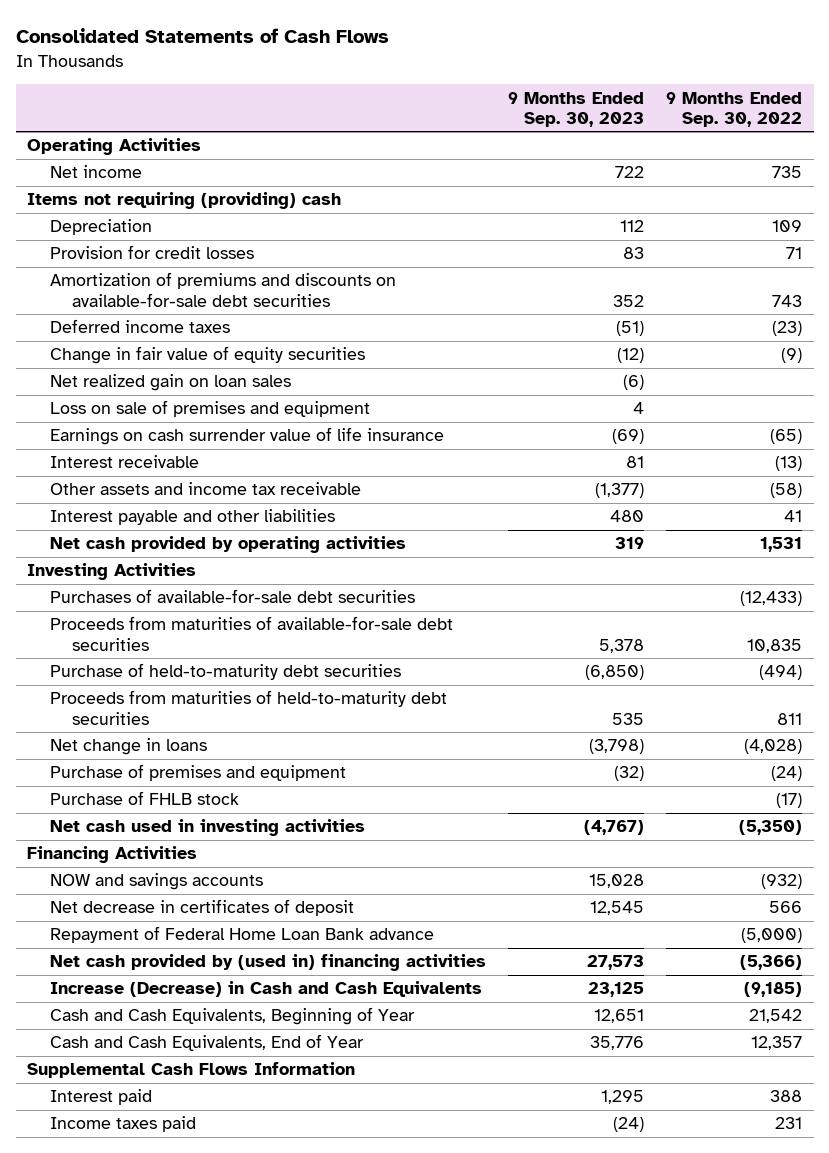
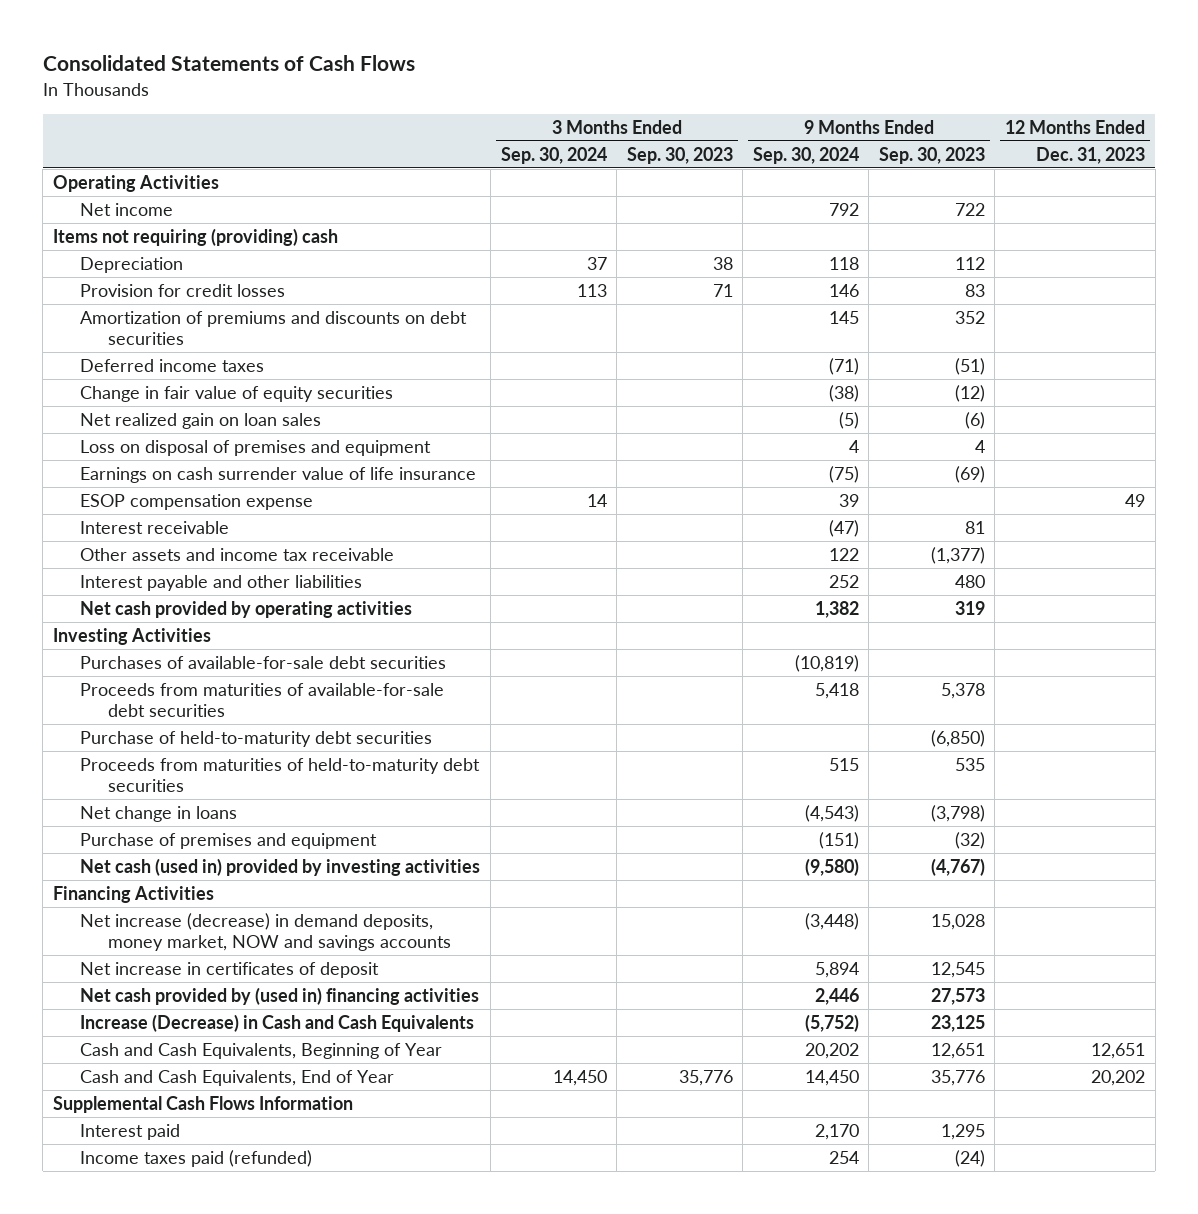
- | 9 Months Ended Sep. 30, 2023 | 9 Months Ended Sep. 30, 2022
+ | 3 Months Ended Sep. 30, 2024 | 3 Months Ended Sep. 30, 2023 | 9 Months Ended Sep. 30, 2024 | 9 Months Ended Sep. 30, 2023 | 12 Months Ended Dec. 31, 2023
- Amortization of premiums and discounts on available-for-sale debt securities | 352 | 743
+ Amortization of premiums and discounts on debt securities | | | 145 | 352 |
- Loss on sale of premises and equipment | 4 |
+ Loss on disposal of premises and equipment | | | 4 | 4 |
+ ESOP compensation expense | 14 | | 39 | | 49
- Purchase of FHLB stock | | (17)
- Net cash used in investing activities | (4,767) | (5,350)
+ Net cash (used in) provided by investing activities | | | (9,580) | (4,767) |
- NOW and savings accounts | 15,028 | (932)
- Net decrease in certificates of deposit | 12,545 | 566
- Repayment of Federal Home Loan Bank advance | | (5,000)
+ Net increase (decrease) in demand deposits, money market, NOW and savings accounts | | | (3,448) | 15,028 |
+ Net increase in certificates of deposit | | | 5,894 | 12,545 |
- Income taxes paid | (24) | 231
+ Income taxes paid (refunded) | | | 254 | (24) |

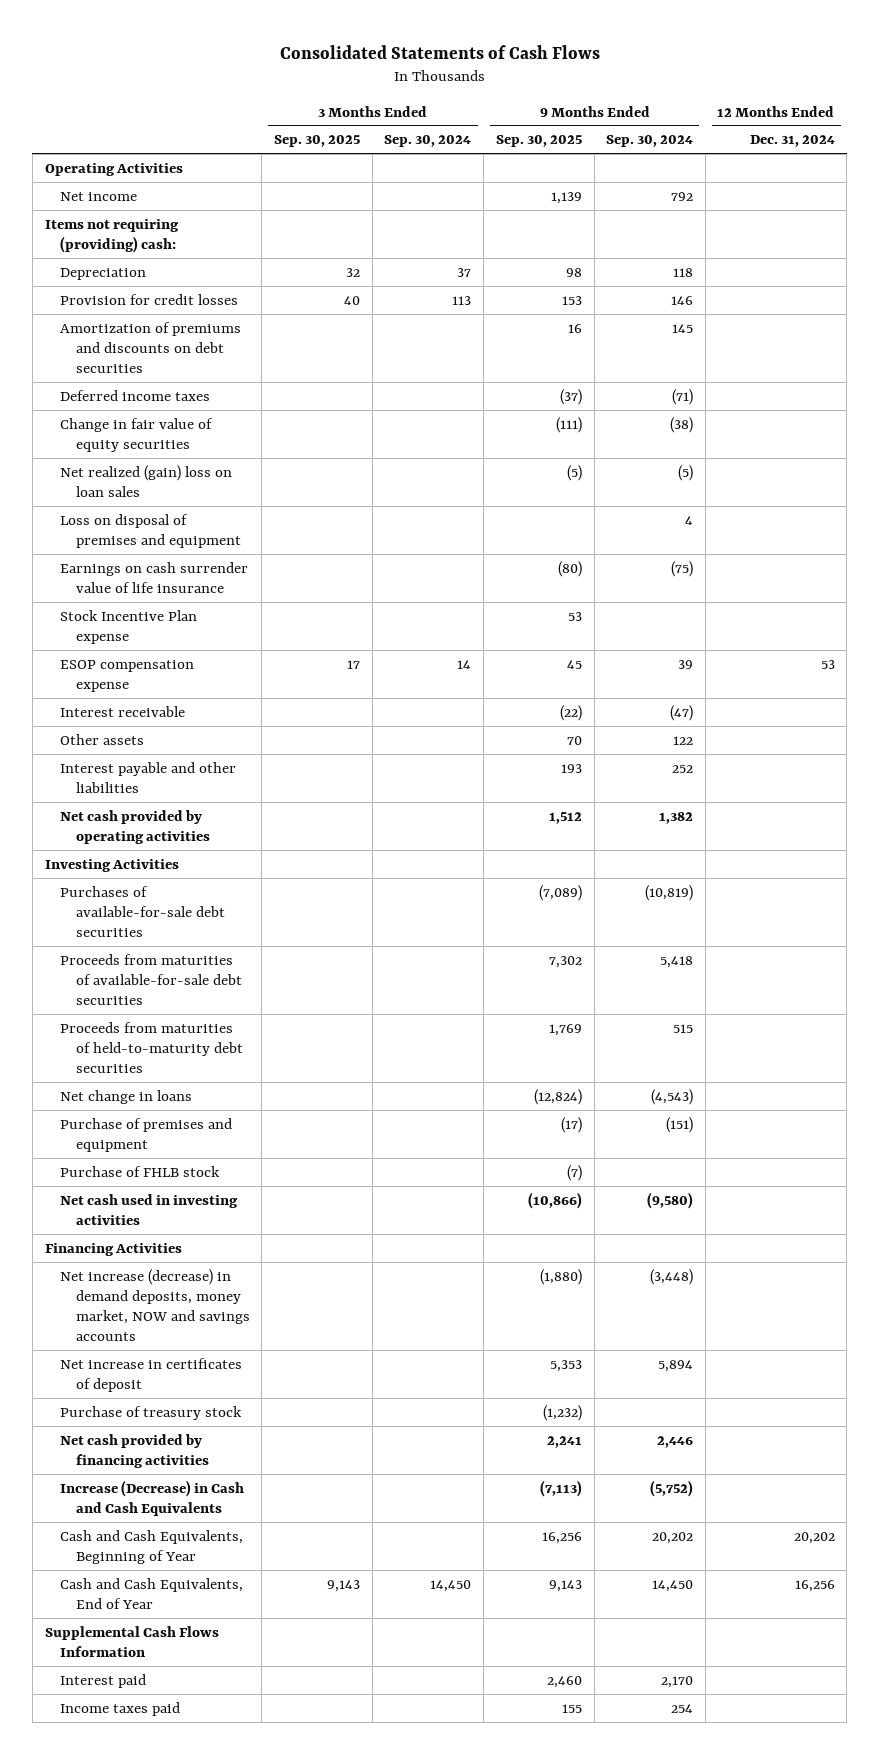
- | 3 Months Ended Sep. 30, 2024 | 3 Months Ended Sep. 30, 2023 | 9 Months Ended Sep. 30, 2024 | 9 Months Ended Sep. 30, 2023 | 12 Months Ended Dec. 31, 2023
+ | 3 Months Ended Sep. 30, 2025 | 3 Months Ended Sep. 30, 2024 | 9 Months Ended Sep. 30, 2025 | 9 Months Ended Sep. 30, 2024 | 12 Months Ended Dec. 31, 2024
- Items not requiring (providing) cash
+ Items not requiring (providing) cash:
- Net realized gain on loan sales | | | (5) | (6) |
+ Net realized (gain) loss on loan sales | | | (5) | (5) |
+ Stock Incentive Plan expense | | | 53 | |
- Other assets and income tax receivable | | | 122 | (1,377) |
+ Other assets | | | 70 | 122 |
- Purchase of held-to-maturity debt securities | | | | (6,850) |
- Net cash (used in) provided by investing activities | | | (9,580) | (4,767) |
+ Purchase of FHLB stock | | | (7) | |
+ Net cash used in investing activities | | | (10,866) | (9,580) |
- Net cash provided by (used in) financing activities | | | 2,446 | 27,573 |
+ Purchase of treasury stock | | | (1,232) | |
+ Net cash provided by financing activities | | | 2,241 | 2,446 |
- Income taxes paid (refunded) | | | 254 | (24) |
+ Income taxes paid | | | 155 | 254 |

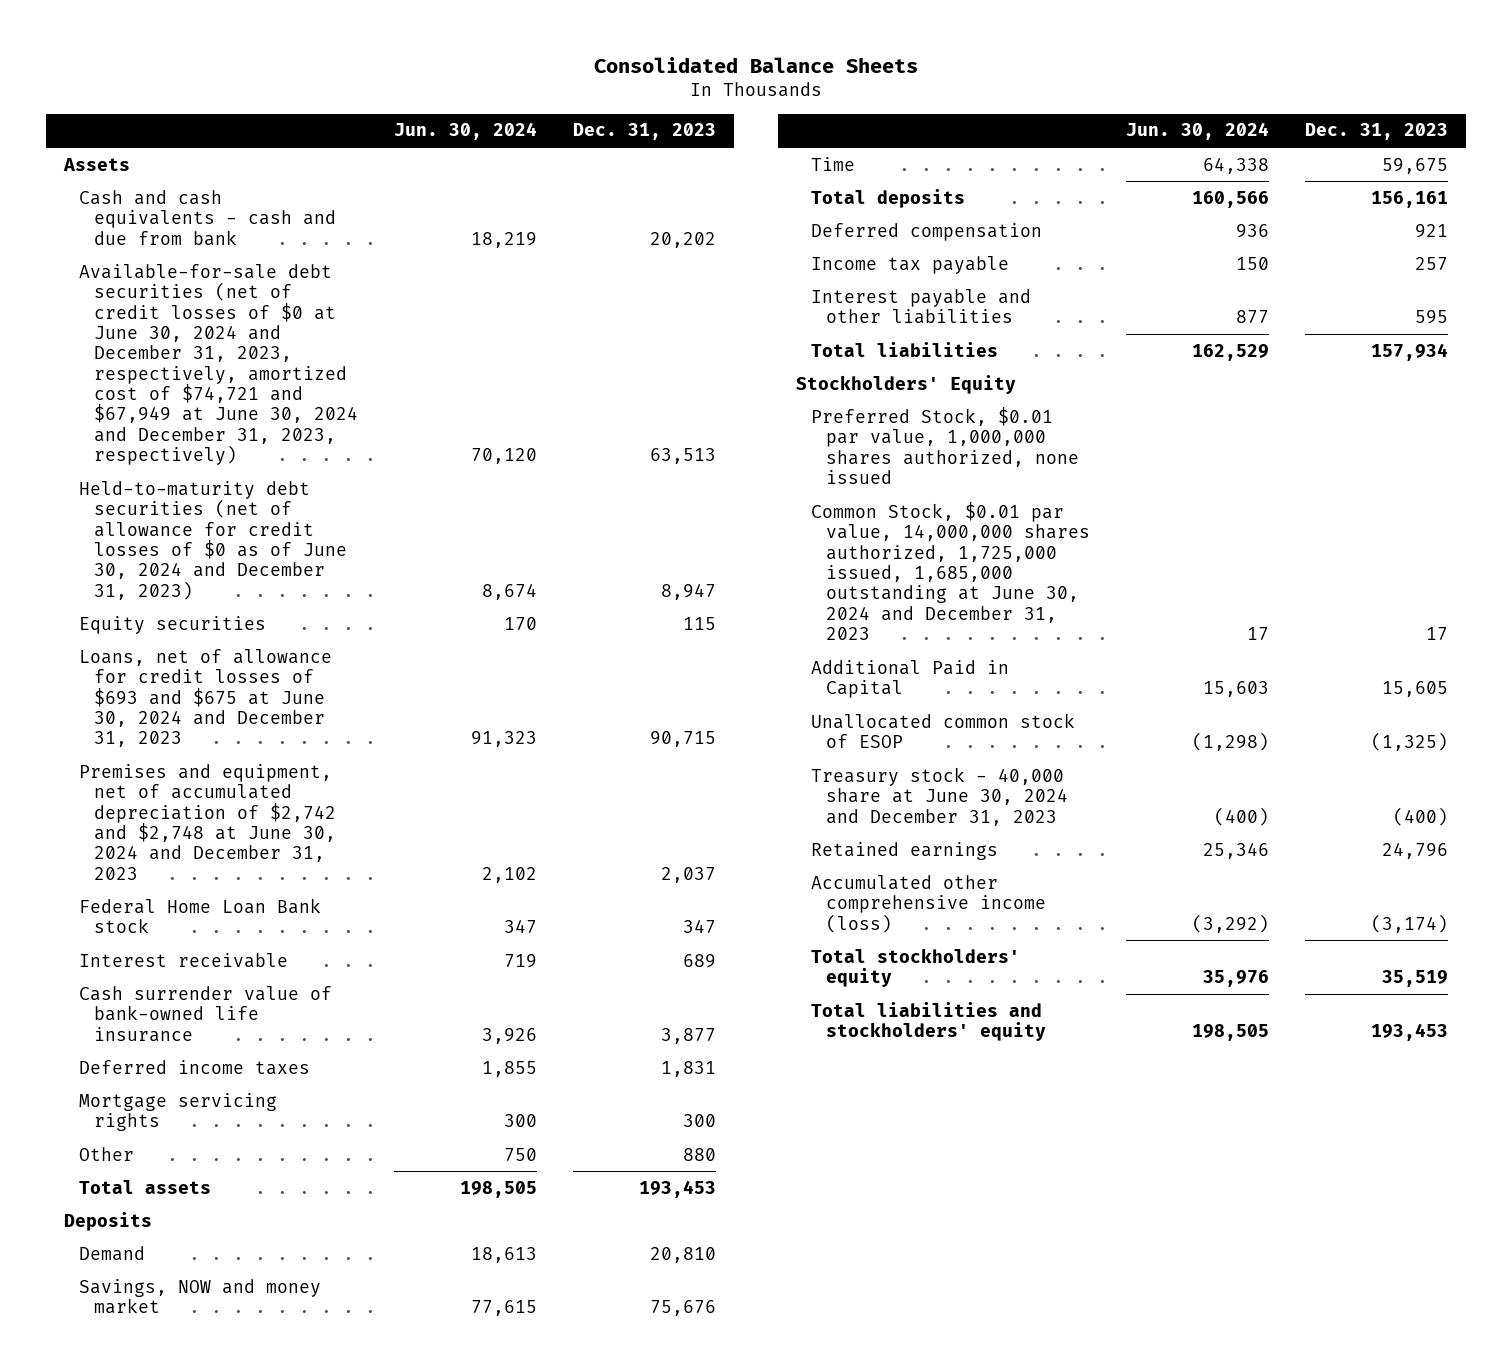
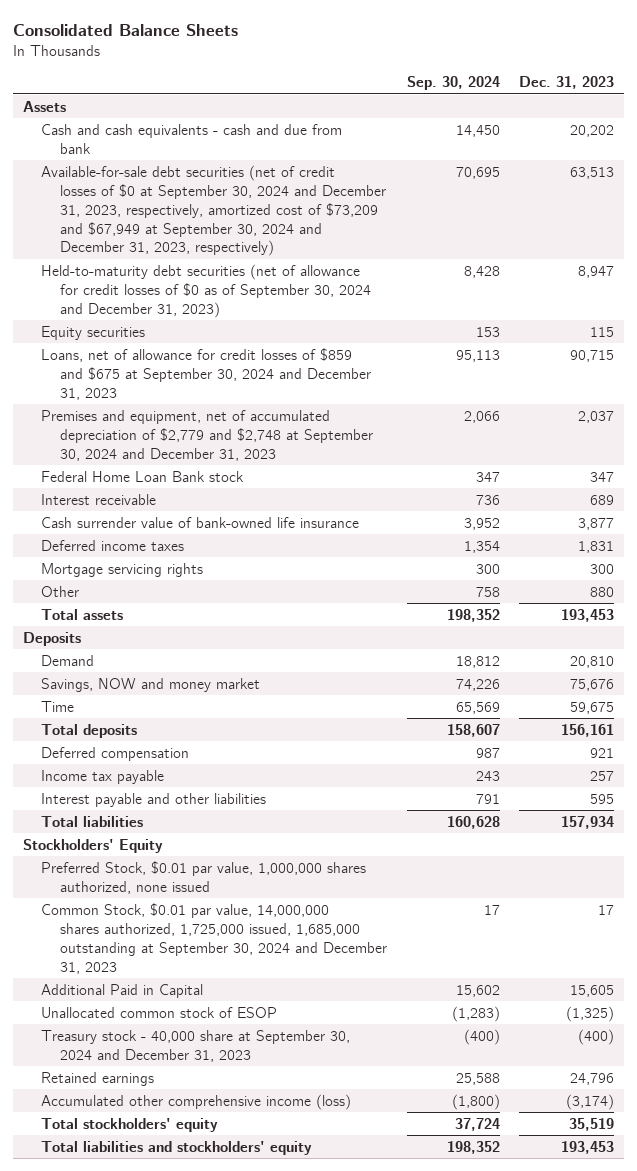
- | Jun. 30, 2024 | Dec. 31, 2023
+ | Sep. 30, 2024 | Dec. 31, 2023
- Available-for-sale debt securities (net of credit losses of $0 at June 30, 2024 and December 31, 2023, respectively, amortized cost of $74,721 and $67,949 at June 30, 2024 and December 31, 2023, respectively) | 70,120 | 63,513
- Held-to-maturity debt securities (net of allowance for credit losses of $0 as of June 30, 2024 and December 31, 2023) | 8,674 | 8,947
+ Available-for-sale debt securities (net of credit losses of $0 at September 30, 2024 and December 31, 2023, respectively, amortized cost of $73,209 and $67,949 at September 30, 2024 and December 31, 2023, respectively) | 70,695 | 63,513
+ Held-to-maturity debt securities (net of allowance for credit losses of $0 as of September 30, 2024 and December 31, 2023) | 8,428 | 8,947
- Loans, net of allowance for credit losses of $693 and $675 at June 30, 2024 and December 31, 2023 | 91,323 | 90,715
- Premises and equipment, net of accumulated depreciation of $2,742 and $2,748 at June 30, 2024 and December 31, 2023 | 2,102 | 2,037
+ Loans, net of allowance for credit losses of $859 and $675 at September 30, 2024 and December 31, 2023 | 95,113 | 90,715
+ Premises and equipment, net of accumulated depreciation of $2,779 and $2,748 at September 30, 2024 and December 31, 2023 | 2,066 | 2,037
- Common Stock, $0.01 par value, 14,000,000 shares authorized, 1,725,000 issued, 1,685,000 outstanding at June 30, 2024 and December 31, 2023 | 17 | 17
+ Common Stock, $0.01 par value, 14,000,000 shares authorized, 1,725,000 issued, 1,685,000 outstanding at September 30, 2024 and December 31, 2023 | 17 | 17
- Treasury stock - 40,000 share at June 30, 2024 and December 31, 2023 | (400) | (400)
+ Treasury stock - 40,000 share at September 30, 2024 and December 31, 2023 | (400) | (400)

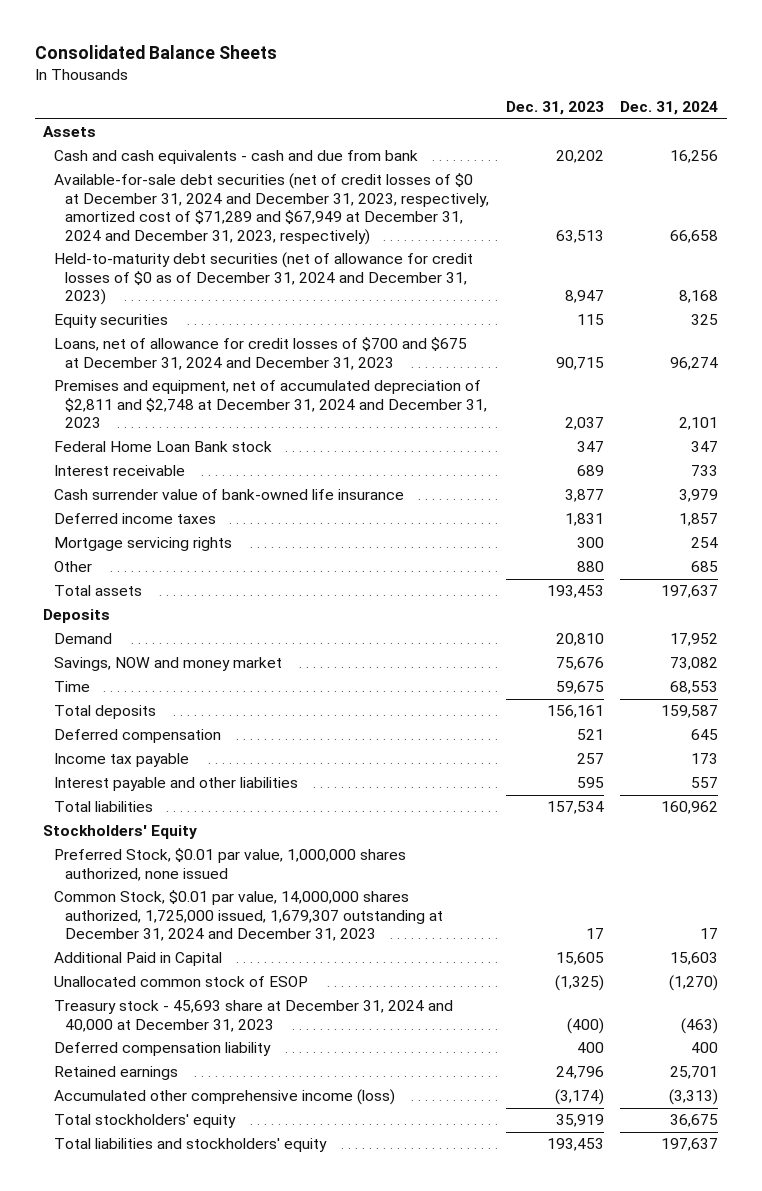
- | Sep. 30, 2024 | Dec. 31, 2023
+ | Dec. 31, 2023 | Dec. 31, 2024
- Available-for-sale debt securities (net of credit losses of $0 at September 30, 2024 and December 31, 2023, respectively, amortized cost of $73,209 and $67,949 at September 30, 2024 and December 31, 2023, respectively) | 70,695 | 63,513
- Held-to-maturity debt securities (net of allowance for credit losses of $0 as of September 30, 2024 and December 31, 2023) | 8,428 | 8,947
+ Available-for-sale debt securities (net of credit losses of $0 at December 31, 2024 and December 31, 2023, respectively, amortized cost of $71,289 and $67,949 at December 31, 2024 and December 31, 2023, respectively) | 63,513 | 66,658
+ Held-to-maturity debt securities (net of allowance for credit losses of $0 as of December 31, 2024 and December 31, 2023) | 8,947 | 8,168
- Loans, net of allowance for credit losses of $859 and $675 at September 30, 2024 and December 31, 2023 | 95,113 | 90,715
- Premises and equipment, net of accumulated depreciation of $2,779 and $2,748 at September 30, 2024 and December 31, 2023 | 2,066 | 2,037
+ Loans, net of allowance for credit losses of $700 and $675 at December 31, 2024 and December 31, 2023 | 90,715 | 96,274
+ Premises and equipment, net of accumulated depreciation of $2,811 and $2,748 at December 31, 2024 and December 31, 2023 | 2,037 | 2,101
- Deferred compensation | 987 | 921
+ Deferred compensation | 521 | 645
- Total liabilities | 160,628 | 157,934
+ Total liabilities | 157,534 | 160,962
- Common Stock, $0.01 par value, 14,000,000 shares authorized, 1,725,000 issued, 1,685,000 outstanding at September 30, 2024 and December 31, 2023 | 17 | 17
+ Common Stock, $0.01 par value, 14,000,000 shares authorized, 1,725,000 issued, 1,679,307 outstanding at December 31, 2024 and December 31, 2023 | 17 | 17
- Treasury stock - 40,000 share at September 30, 2024 and December 31, 2023 | (400) | (400)
+ Treasury stock - 45,693 share at December 31, 2024 and 40,000 at December 31, 2023 | (400) | (463)
+ Deferred compensation liability | 400 | 400
- Total stockholders' equity | 37,724 | 35,519
+ Total stockholders' equity | 35,919 | 36,675

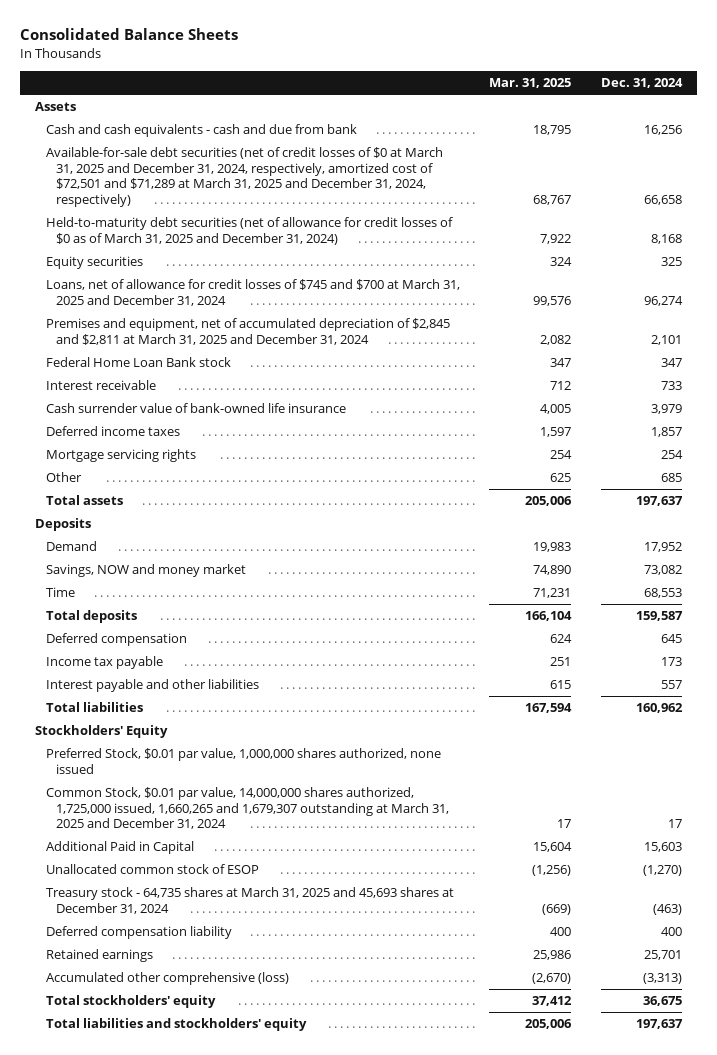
- | Dec. 31, 2023 | Dec. 31, 2024
+ | Mar. 31, 2025 | Dec. 31, 2024
- Available-for-sale debt securities (net of credit losses of $0 at December 31, 2024 and December 31, 2023, respectively, amortized cost of $71,289 and $67,949 at December 31, 2024 and December 31, 2023, respectively) | 63,513 | 66,658
- Held-to-maturity debt securities (net of allowance for credit losses of $0 as of December 31, 2024 and December 31, 2023) | 8,947 | 8,168
+ Available-for-sale debt securities (net of credit losses of $0 at March 31, 2025 and December 31, 2024, respectively, amortized cost of $72,501 and $71,289 at March 31, 2025 and December 31, 2024, respectively) | 68,767 | 66,658
+ Held-to-maturity debt securities (net of allowance for credit losses of $0 as of March 31, 2025 and December 31, 2024) | 7,922 | 8,168
- Loans, net of allowance for credit losses of $700 and $675 at December 31, 2024 and December 31, 2023 | 90,715 | 96,274
- Premises and equipment, net of accumulated depreciation of $2,811 and $2,748 at December 31, 2024 and December 31, 2023 | 2,037 | 2,101
+ Loans, net of allowance for credit losses of $745 and $700 at March 31, 2025 and December 31, 2024 | 99,576 | 96,274
+ Premises and equipment, net of accumulated depreciation of $2,845 and $2,811 at March 31, 2025 and December 31, 2024 | 2,082 | 2,101
- Common Stock, $0.01 par value, 14,000,000 shares authorized, 1,725,000 issued, 1,679,307 outstanding at December 31, 2024 and December 31, 2023 | 17 | 17
+ Common Stock, $0.01 par value, 14,000,000 shares authorized, 1,725,000 issued, 1,660,265 and 1,679,307 outstanding at March 31, 2025 and December 31, 2024 | 17 | 17
- Treasury stock - 45,693 share at December 31, 2024 and 40,000 at December 31, 2023 | (400) | (463)
+ Treasury stock - 64,735 shares at March 31, 2025 and 45,693 shares at December 31, 2024 | (669) | (463)
- Accumulated other comprehensive income (loss) | (3,174) | (3,313)
+ Accumulated other comprehensive (loss) | (2,670) | (3,313)

